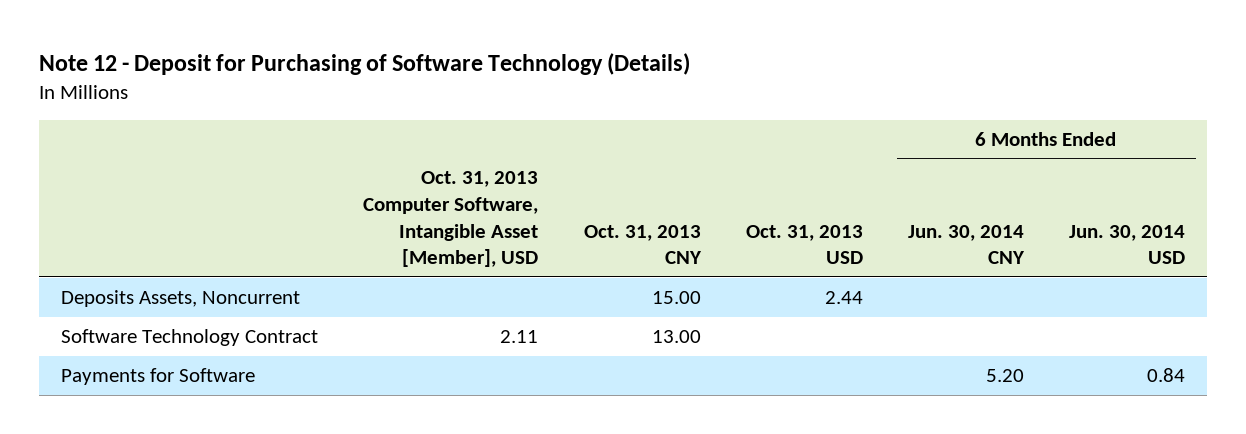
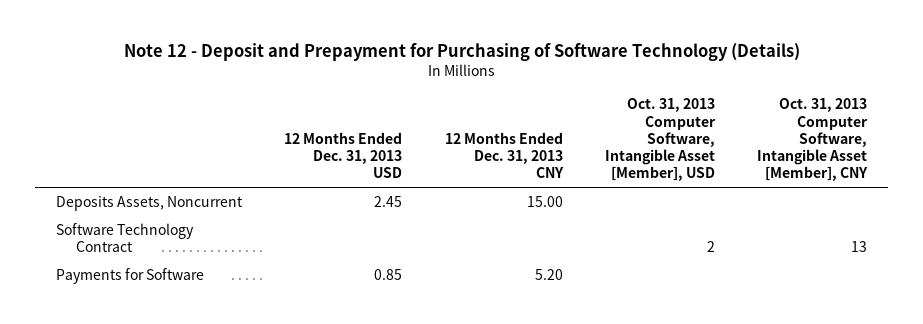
- Note 12 - Deposit for Purchasing of Software Technology (Details)
+ Note 12 - Deposit and Prepayment for Purchasing of Software Technology (Details)
- | Oct. 31, 2013 Computer Software, Intangible Asset [Member], USD | Oct. 31, 2013 CNY | Oct. 31, 2013 USD | 6 Months Ended Jun. 30, 2014 CNY | 6 Months Ended Jun. 30, 2014 USD
+ | 12 Months Ended Dec. 31, 2013 USD | 12 Months Ended Dec. 31, 2013 CNY | Oct. 31, 2013 Computer Software, Intangible Asset [Member], USD | Oct. 31, 2013 Computer Software, Intangible Asset [Member], CNY
- Software Technology Contract | 2.11 | 13.00 | | |
+ Software Technology Contract | | | 2 | 13

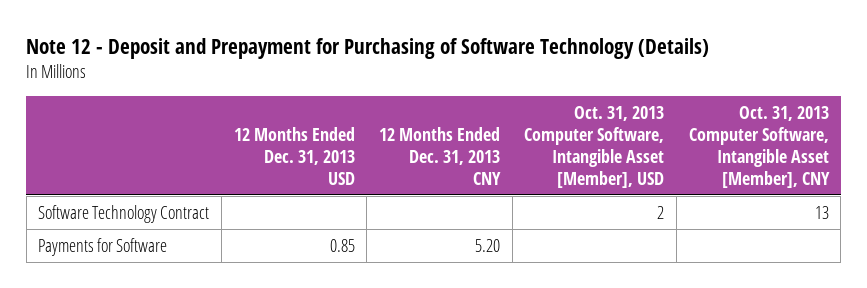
- Deposits Assets, Noncurrent | 2.45 | 15.00 | |

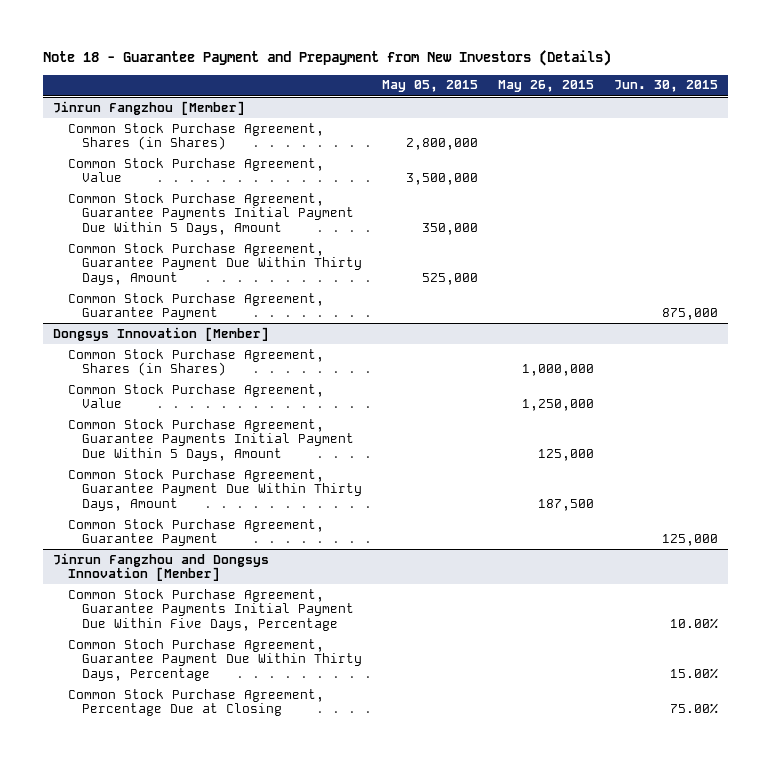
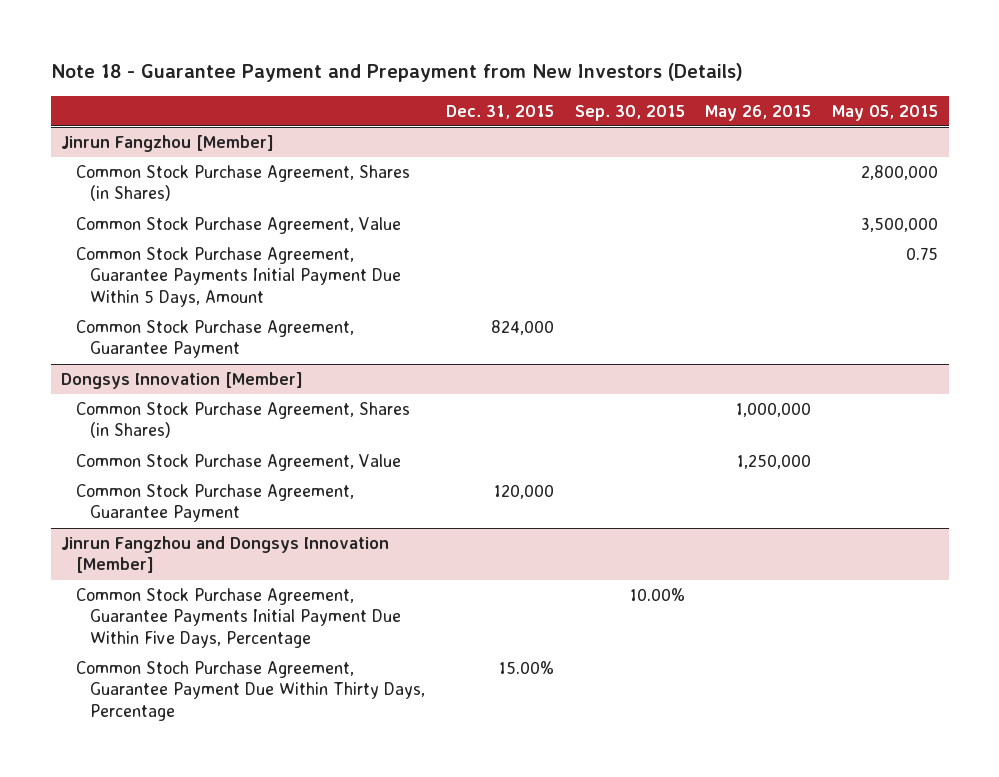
- | May 05, 2015 | May 26, 2015 | Jun. 30, 2015
+ | Dec. 31, 2015 | Sep. 30, 2015 | May 26, 2015 | May 05, 2015
@ Jinrun Fangzhou [Member]
- Common Stock Purchase Agreement, Guarantee Payments Initial Payment Due Within 5 Days, Amount | 350,000 | |
- Common Stock Purchase Agreement, Guarantee Payment Due Within Thirty Days, Amount | 525,000 | |
+ Common Stock Purchase Agreement, Guarantee Payments Initial Payment Due Within 5 Days, Amount | | | | 0.75
@ Dongsys Innovation [Member]
- Common Stock Purchase Agreement, Guarantee Payments Initial Payment Due Within 5 Days, Amount | | 125,000 |
- Common Stock Purchase Agreement, Guarantee Payment Due Within Thirty Days, Amount | | 187,500 |
@ Jinrun Fangzhou and Dongsys Innovation [Member]
- Common Stock Purchase Agreement, Percentage Due at Closing | | | 75.00%

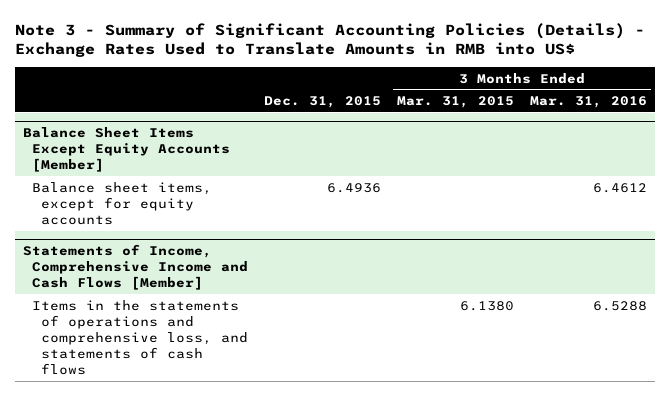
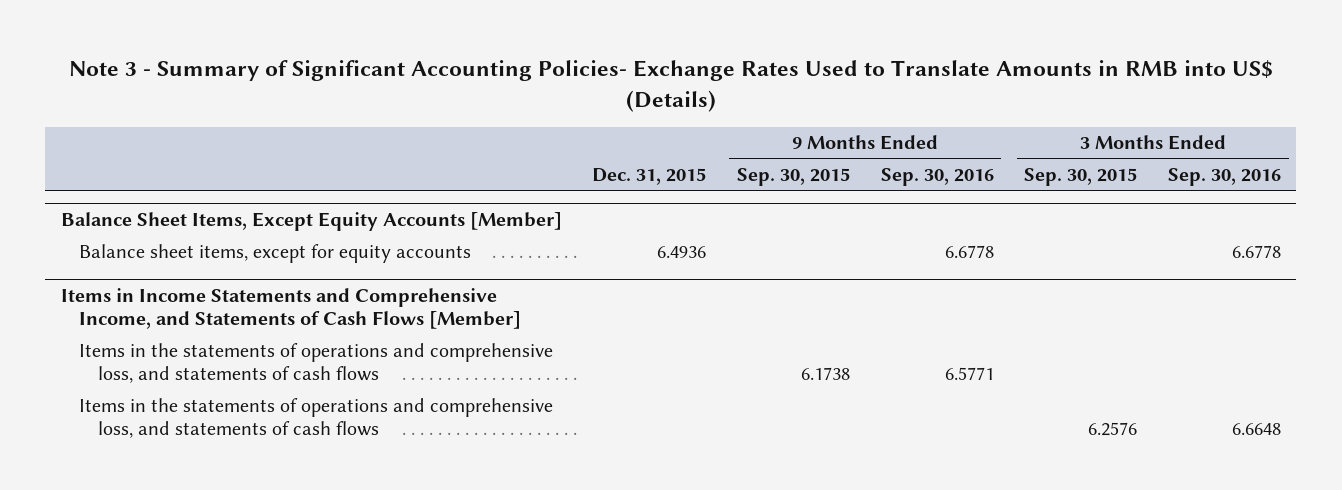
- Note 3 - Summary of Significant Accounting Policies (Details) - Exchange Rates Used to Translate Amounts in RMB into US$
+ Note 3 - Summary of Significant Accounting Policies- Exchange Rates Used to Translate Amounts in RMB into US$ (Details)
- | Dec. 31, 2015 | 3 Months Ended Mar. 31, 2015 | 3 Months Ended Mar. 31, 2016
+ | Dec. 31, 2015 | 9 Months Ended Sep. 30, 2015 | 9 Months Ended Sep. 30, 2016 | 3 Months Ended Sep. 30, 2015 | 3 Months Ended Sep. 30, 2016
- Balance Sheet Items Except Equity Accounts [Member]
+ Balance Sheet Items, Except Equity Accounts [Member]
- Statements of Income, Comprehensive Income and Cash Flows [Member]
- Items in the statements of operations and comprehensive loss, and statements of cash flows | | 6.1380 | 6.5288
+ Items in Income Statements and Comprehensive Income, and Statements of Cash Flows [Member]
+ Items in the statements of operations and comprehensive loss, and statements of cash flows | | 6.1738 | 6.5771 | |
+ Items in the statements of operations and comprehensive loss, and statements of cash flows | | | | 6.2576 | 6.6648

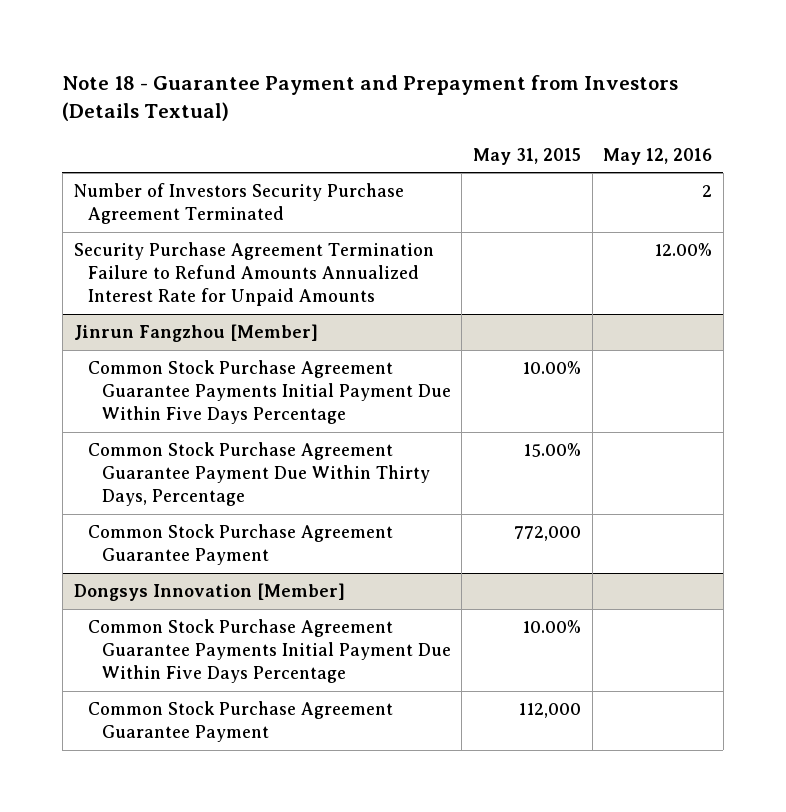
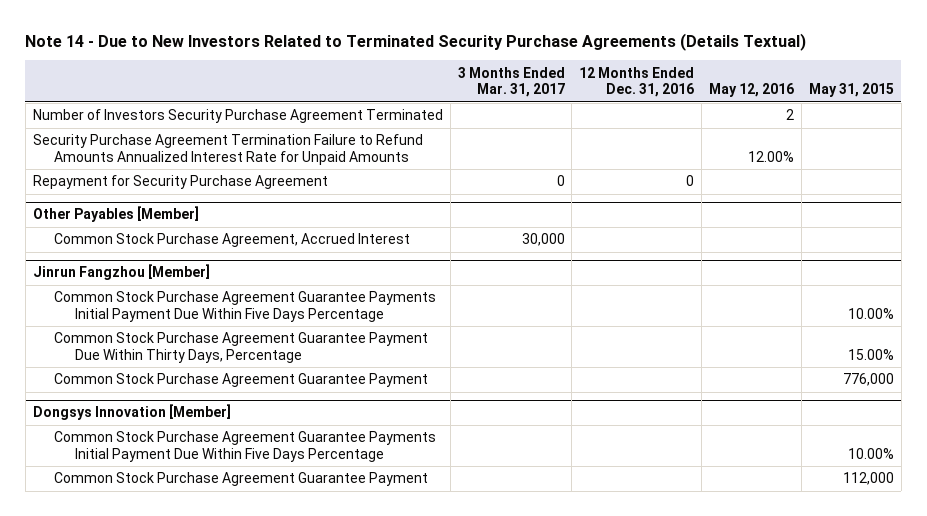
- Note 18 - Guarantee Payment and Prepayment from Investors (Details Textual)
+ Note 14 - Due to New Investors Related to Terminated Security Purchase Agreements (Details Textual)
- | May 31, 2015 | May 12, 2016
+ | 3 Months Ended Mar. 31, 2017 | 12 Months Ended Dec. 31, 2016 | May 12, 2016 | May 31, 2015
+ Repayment for Security Purchase Agreement | 0 | 0 | |
+ Other Payables [Member]
+ Common Stock Purchase Agreement, Accrued Interest | 30,000 | | |
@ Jinrun Fangzhou [Member]
- Common Stock Purchase Agreement Guarantee Payment | 772,000 |
+ Common Stock Purchase Agreement Guarantee Payment | | | | 776,000

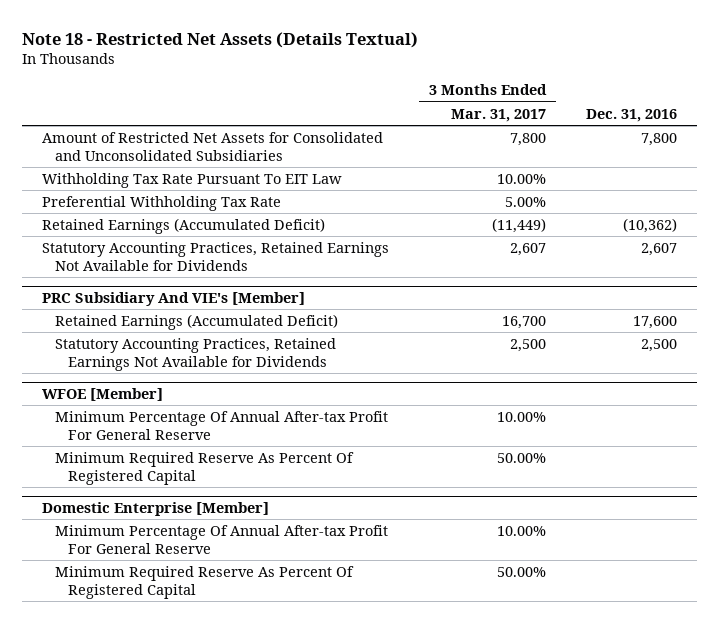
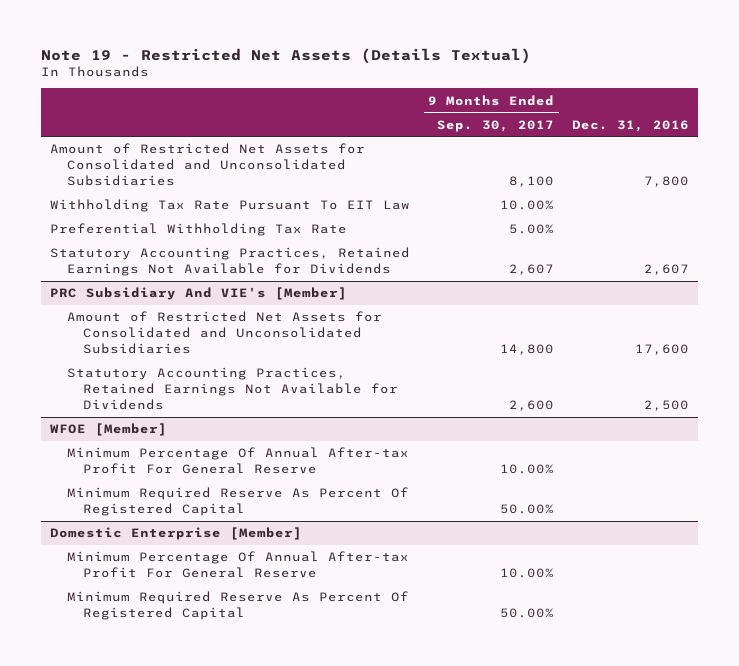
- Note 18 - Restricted Net Assets (Details Textual)
+ Note 19 - Restricted Net Assets (Details Textual)
- | 3 Months Ended Mar. 31, 2017 | Dec. 31, 2016
+ | 9 Months Ended Sep. 30, 2017 | Dec. 31, 2016
- Retained Earnings (Accumulated Deficit) | (11,449) | (10,362)
@ PRC Subsidiary And VIE's [Member]
- Retained Earnings (Accumulated Deficit) | 16,700 | 17,600
+ Amount of Restricted Net Assets for Consolidated and Unconsolidated Subsidiaries | 14,800 | 17,600

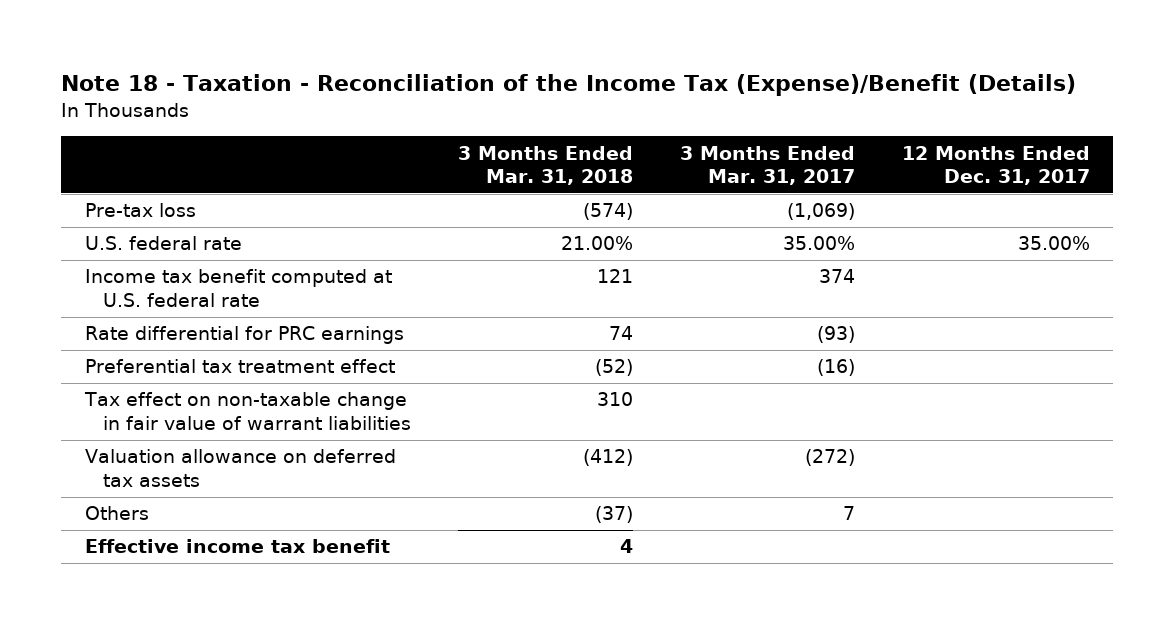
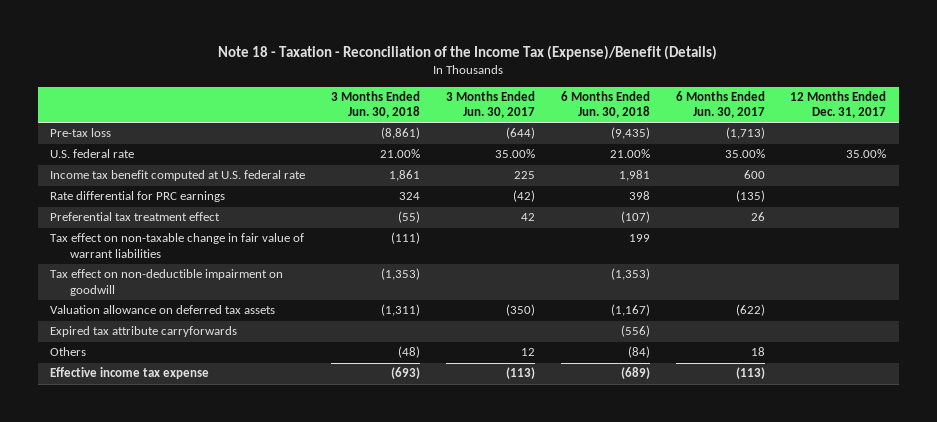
- | 3 Months Ended Mar. 31, 2018 | 3 Months Ended Mar. 31, 2017 | 12 Months Ended Dec. 31, 2017
+ | 3 Months Ended Jun. 30, 2018 | 3 Months Ended Jun. 30, 2017 | 6 Months Ended Jun. 30, 2018 | 6 Months Ended Jun. 30, 2017 | 12 Months Ended Dec. 31, 2017
+ Tax effect on non-deductible impairment on goodwill | (1,353) | | (1,353) | |
+ Expired tax attribute carryforwards | | | (556) | |
- Effective income tax benefit | 4 | |
+ Effective income tax expense | (693) | (113) | (689) | (113) |

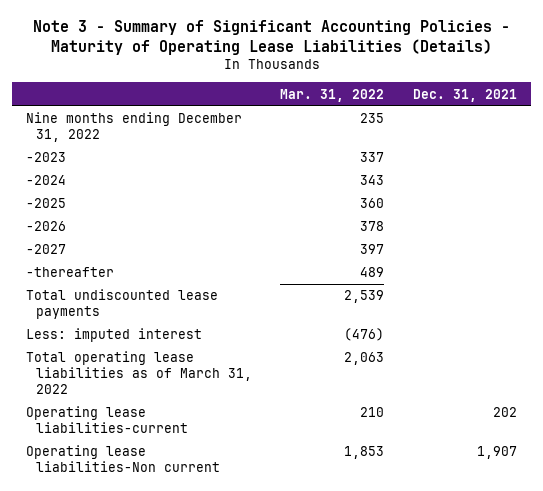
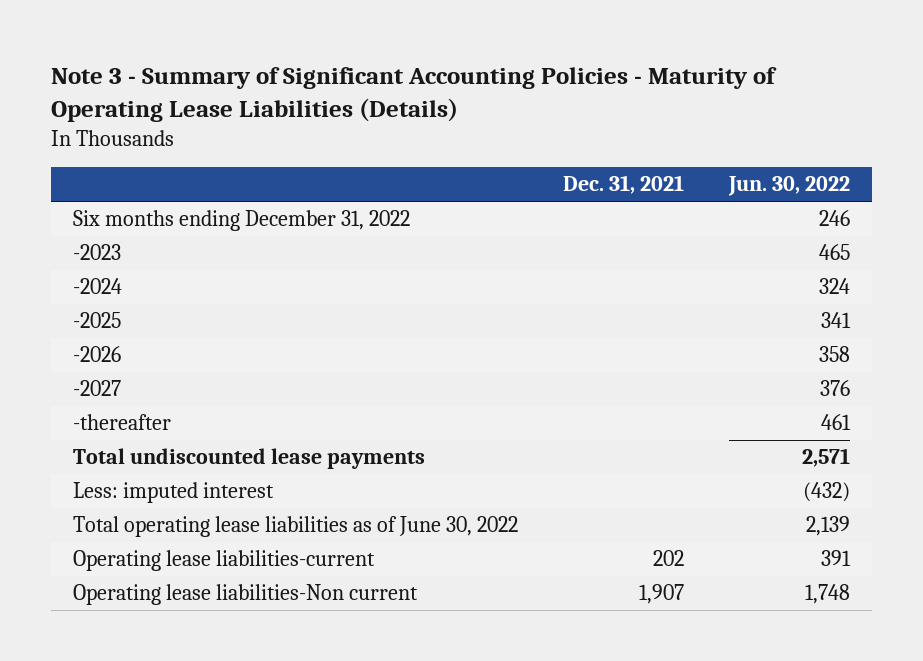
- | Mar. 31, 2022 | Dec. 31, 2021
+ | Dec. 31, 2021 | Jun. 30, 2022
- Nine months ending December 31, 2022 | 235 |
+ Six months ending December 31, 2022 | | 246
- Total operating lease liabilities as of March 31, 2022 | 2,063 |
+ Total operating lease liabilities as of June 30, 2022 | | 2,139

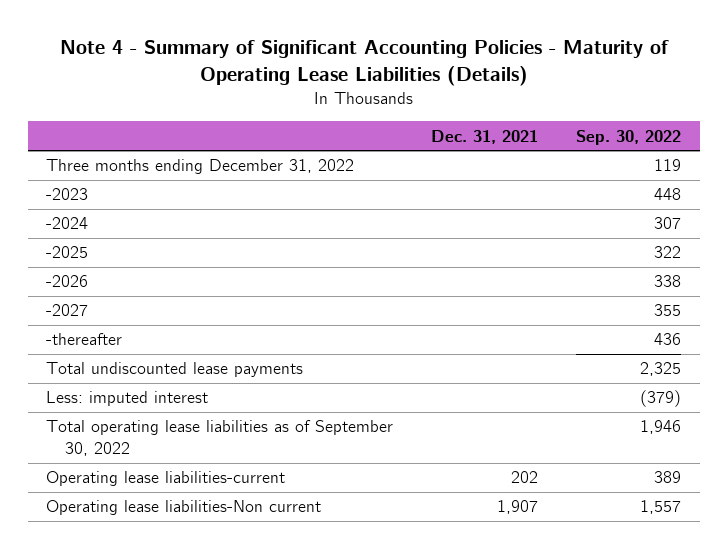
- Note 3 - Summary of Significant Accounting Policies - Maturity of Operating Lease Liabilities (Details)
+ Note 4 - Summary of Significant Accounting Policies - Maturity of Operating Lease Liabilities (Details)
- | Dec. 31, 2021 | Jun. 30, 2022
+ | Dec. 31, 2021 | Sep. 30, 2022
- Six months ending December 31, 2022 | | 246
+ Three months ending December 31, 2022 | | 119
- Total operating lease liabilities as of June 30, 2022 | | 2,139
+ Total operating lease liabilities as of September 30, 2022 | | 1,946

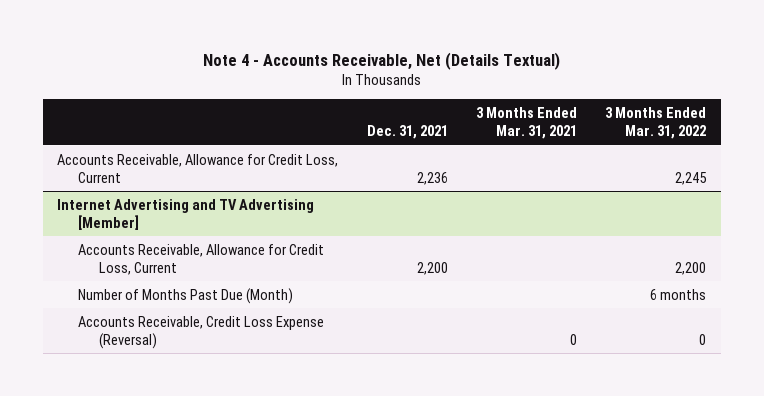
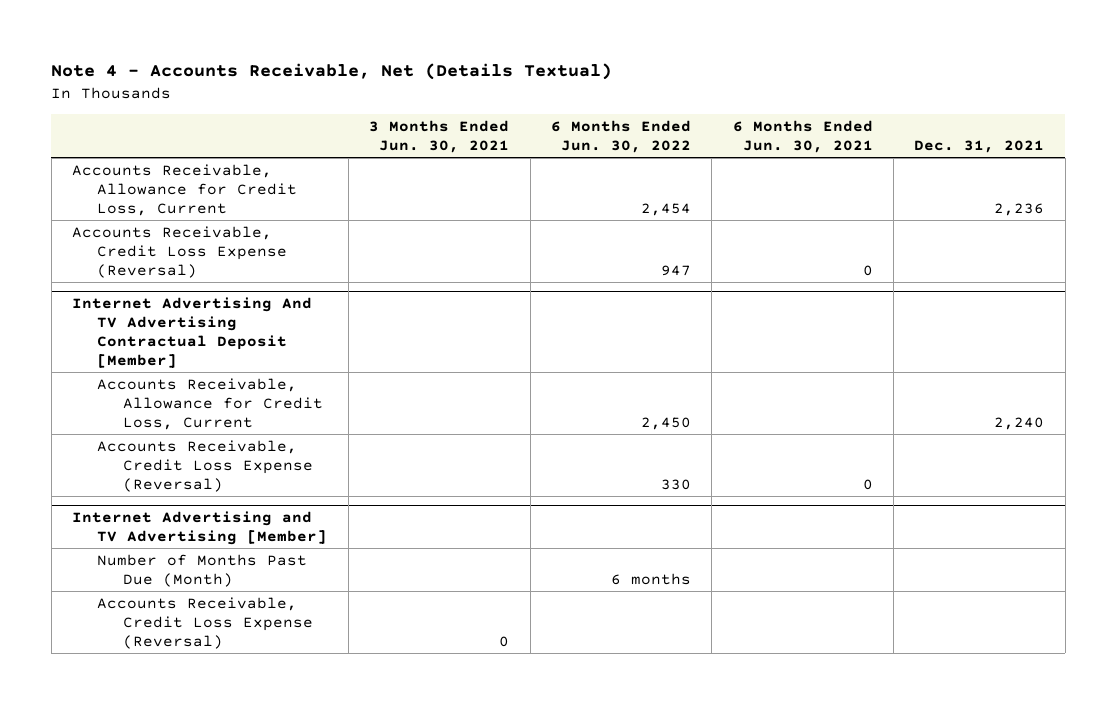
- | Dec. 31, 2021 | 3 Months Ended Mar. 31, 2021 | 3 Months Ended Mar. 31, 2022
+ | 3 Months Ended Jun. 30, 2021 | 6 Months Ended Jun. 30, 2022 | 6 Months Ended Jun. 30, 2021 | Dec. 31, 2021
+ Accounts Receivable, Credit Loss Expense (Reversal) | | 947 | 0 |
+ Internet Advertising And TV Advertising Contractual Deposit [Member]
+ Accounts Receivable, Allowance for Credit Loss, Current | | 2,450 | | 2,240
+ Accounts Receivable, Credit Loss Expense (Reversal) | | 330 | 0 |
@ Internet Advertising and TV Advertising [Member]
- Accounts Receivable, Allowance for Credit Loss, Current | 2,200 | | 2,200

